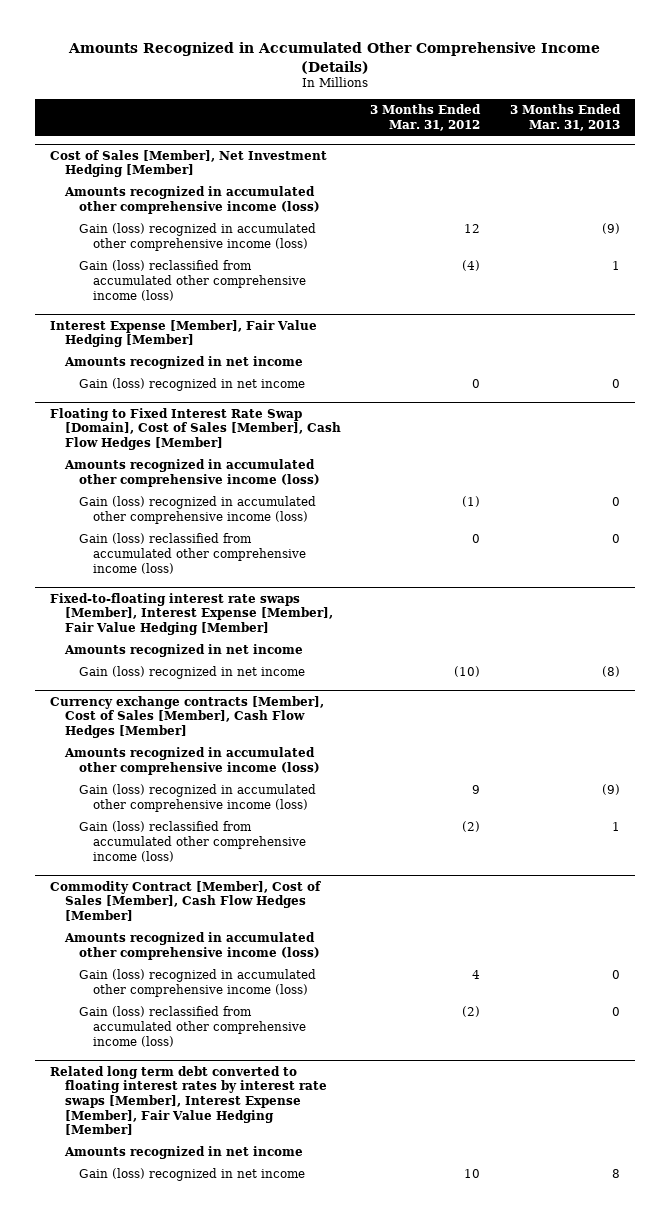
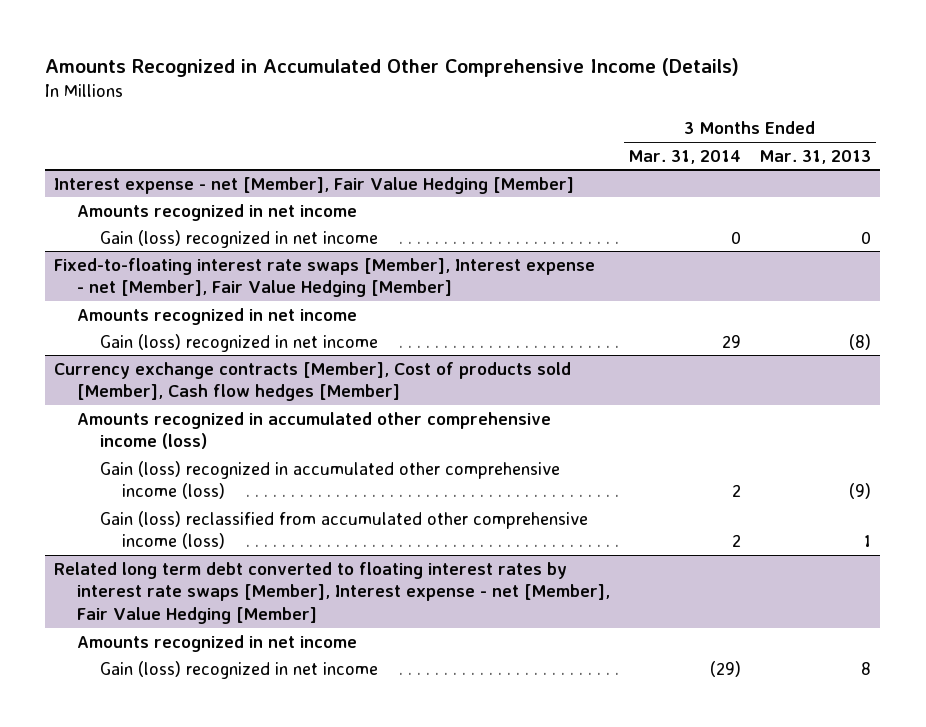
- | 3 Months Ended Mar. 31, 2012 | 3 Months Ended Mar. 31, 2013
+ | 3 Months Ended Mar. 31, 2014 | 3 Months Ended Mar. 31, 2013
- Cost of Sales [Member], Net Investment Hedging [Member]
- Amounts recognized in accumulated other comprehensive income (loss)
- Gain (loss) recognized in accumulated other comprehensive income (loss) | 12 | (9)
- Gain (loss) reclassified from accumulated other comprehensive income (loss) | (4) | 1
- Interest Expense [Member], Fair Value Hedging [Member]
+ Interest expense - net [Member], Fair Value Hedging [Member]
- Floating to Fixed Interest Rate Swap [Domain], Cost of Sales [Member], Cash Flow Hedges [Member]
- Amounts recognized in accumulated other comprehensive income (loss)
- Gain (loss) recognized in accumulated other comprehensive income (loss) | (1) | 0
- Gain (loss) reclassified from accumulated other comprehensive income (loss) | 0 | 0
- Fixed-to-floating interest rate swaps [Member], Interest Expense [Member], Fair Value Hedging [Member]
+ Fixed-to-floating interest rate swaps [Member], Interest expense - net [Member], Fair Value Hedging [Member]
- Currency exchange contracts [Member], Cost of Sales [Member], Cash Flow Hedges [Member]
+ Currency exchange contracts [Member], Cost of products sold [Member], Cash flow hedges [Member]
- Commodity Contract [Member], Cost of Sales [Member], Cash Flow Hedges [Member]
- Amounts recognized in accumulated other comprehensive income (loss)
- Gain (loss) recognized in accumulated other comprehensive income (loss) | 4 | 0
- Gain (loss) reclassified from accumulated other comprehensive income (loss) | (2) | 0
- Related long term debt converted to floating interest rates by interest rate swaps [Member], Interest Expense [Member], Fair Value Hedging [Member]
+ Related long term debt converted to floating interest rates by interest rate swaps [Member], Interest expense - net [Member], Fair Value Hedging [Member]

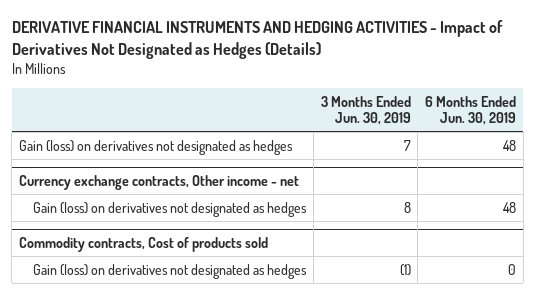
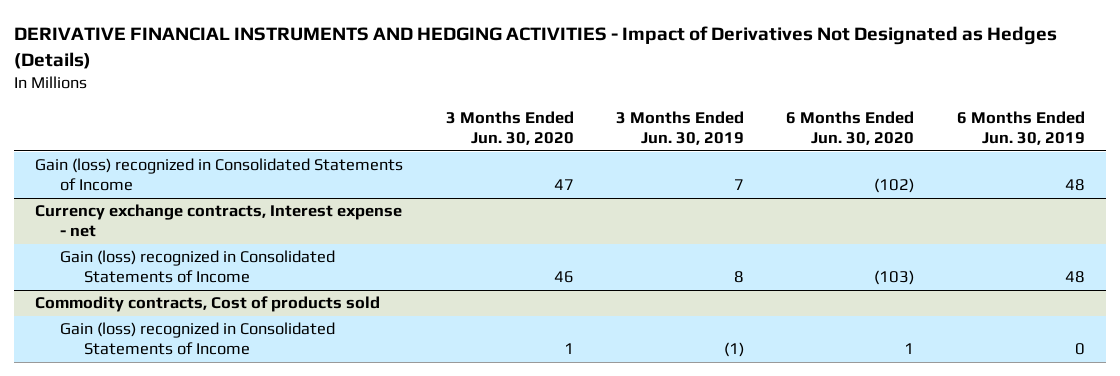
- | 3 Months Ended Jun. 30, 2019 | 6 Months Ended Jun. 30, 2019
+ | 3 Months Ended Jun. 30, 2020 | 3 Months Ended Jun. 30, 2019 | 6 Months Ended Jun. 30, 2020 | 6 Months Ended Jun. 30, 2019
- Gain (loss) on derivatives not designated as hedges | 7 | 48
- Currency exchange contracts, Other income - net
- Gain (loss) on derivatives not designated as hedges | 8 | 48
+ Gain (loss) recognized in Consolidated Statements of Income | 47 | 7 | (102) | 48
+ Currency exchange contracts, Interest expense - net
+ Gain (loss) recognized in Consolidated Statements of Income | 46 | 8 | (103) | 48
@ Commodity contracts, Cost of products sold
- Gain (loss) on derivatives not designated as hedges | (1) | 0
+ Gain (loss) recognized in Consolidated Statements of Income | 1 | (1) | 1 | 0

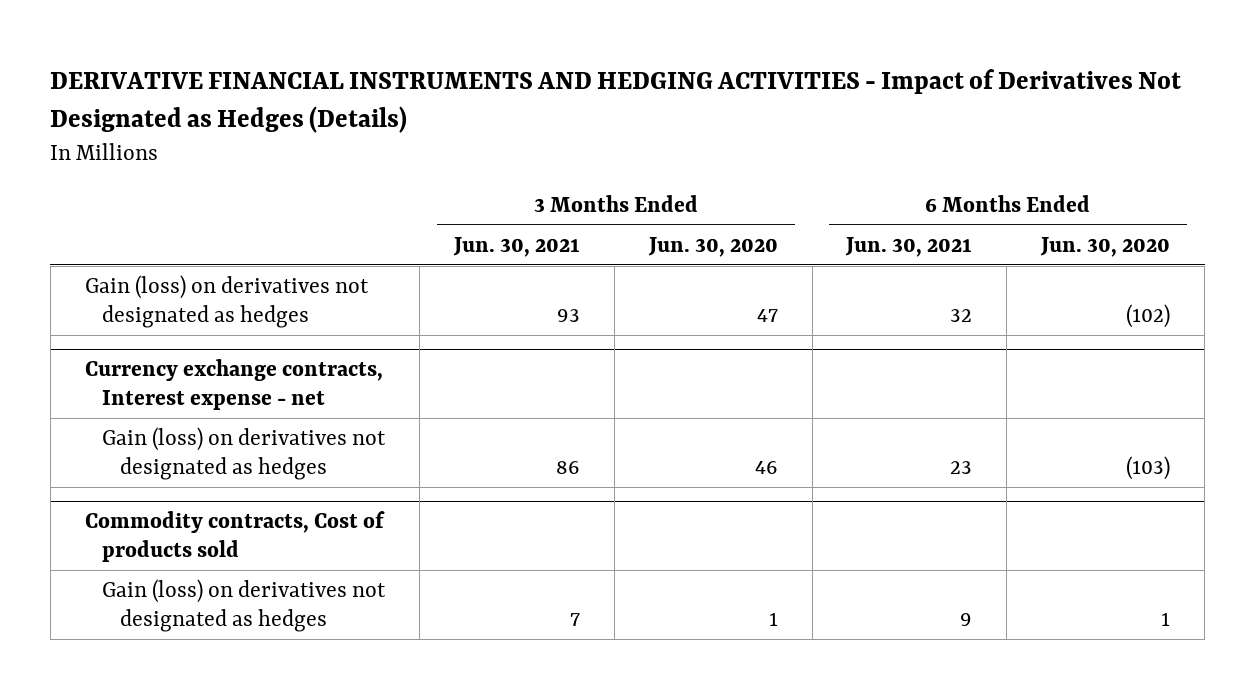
- | 3 Months Ended Jun. 30, 2020 | 3 Months Ended Jun. 30, 2019 | 6 Months Ended Jun. 30, 2020 | 6 Months Ended Jun. 30, 2019
+ | 3 Months Ended Jun. 30, 2021 | 3 Months Ended Jun. 30, 2020 | 6 Months Ended Jun. 30, 2021 | 6 Months Ended Jun. 30, 2020
- Gain (loss) recognized in Consolidated Statements of Income | 47 | 7 | (102) | 48
+ Gain (loss) on derivatives not designated as hedges | 93 | 47 | 32 | (102)
@ Currency exchange contracts, Interest expense - net
- Gain (loss) recognized in Consolidated Statements of Income | 46 | 8 | (103) | 48
+ Gain (loss) on derivatives not designated as hedges | 86 | 46 | 23 | (103)
@ Commodity contracts, Cost of products sold
- Gain (loss) recognized in Consolidated Statements of Income | 1 | (1) | 1 | 0
+ Gain (loss) on derivatives not designated as hedges | 7 | 1 | 9 | 1

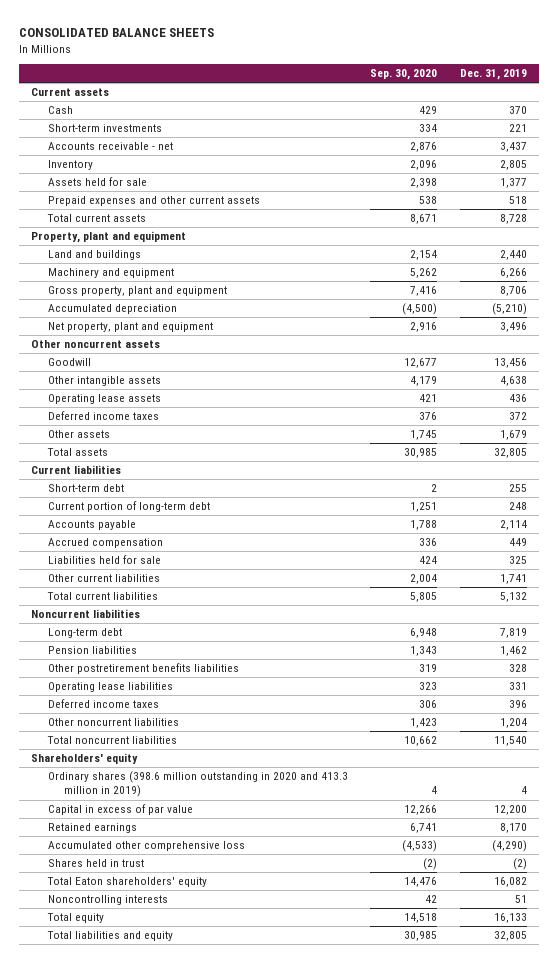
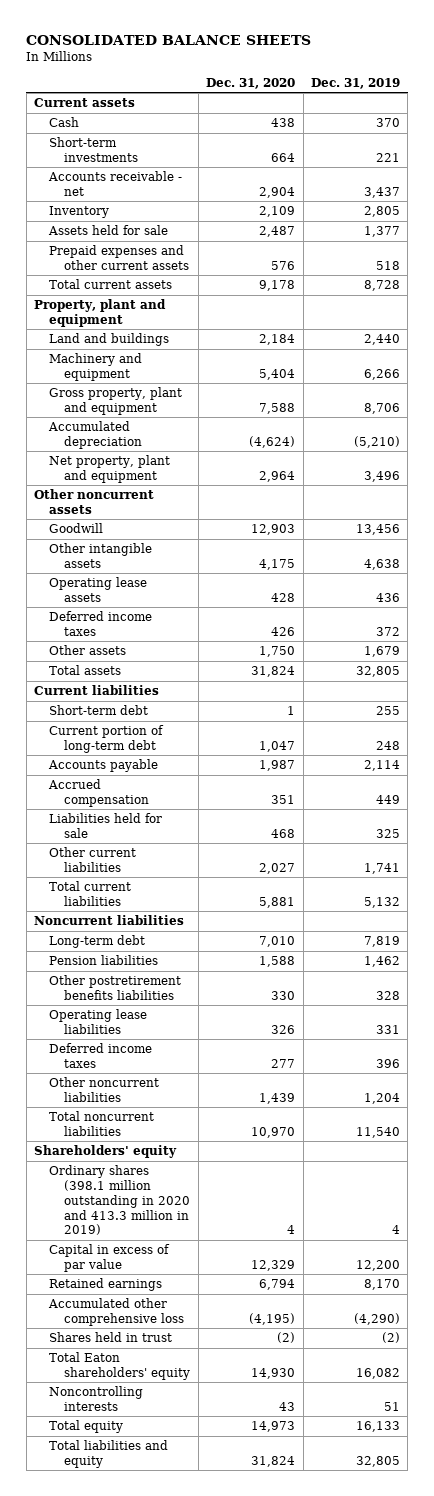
- | Sep. 30, 2020 | Dec. 31, 2019
+ | Dec. 31, 2020 | Dec. 31, 2019
- Ordinary shares (398.6 million outstanding in 2020 and 413.3 million in 2019) | 4 | 4
+ Ordinary shares (398.1 million outstanding in 2020 and 413.3 million in 2019) | 4 | 4

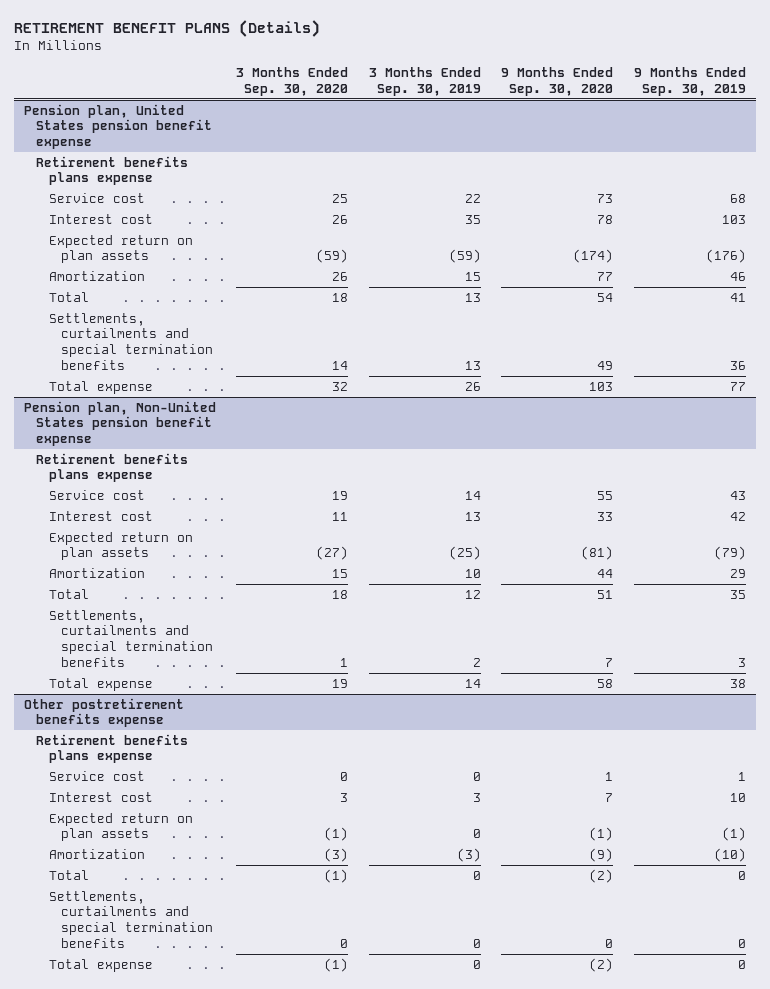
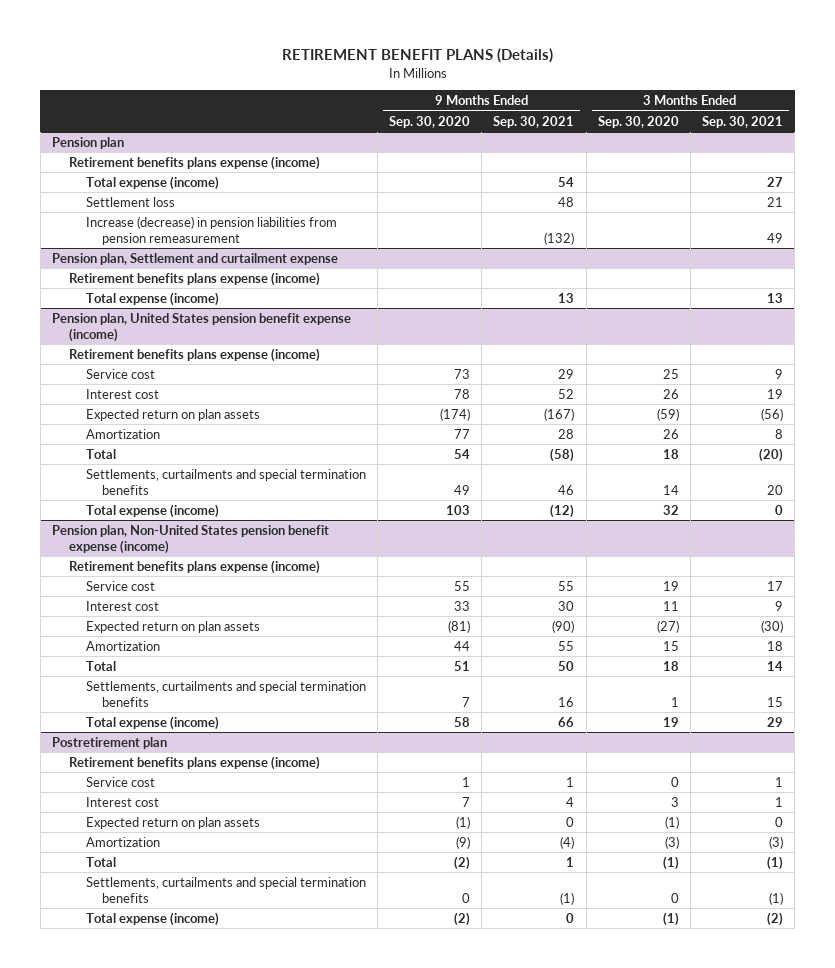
- | 3 Months Ended Sep. 30, 2020 | 3 Months Ended Sep. 30, 2019 | 9 Months Ended Sep. 30, 2020 | 9 Months Ended Sep. 30, 2019
+ | 9 Months Ended Sep. 30, 2020 | 9 Months Ended Sep. 30, 2021 | 3 Months Ended Sep. 30, 2020 | 3 Months Ended Sep. 30, 2021
- Pension plan, United States pension benefit expense
- Retirement benefits plans expense
+ Pension plan
+ Retirement benefits plans expense (income)
+ Total expense (income) | | 54 | | 27
+ Settlement loss | | 48 | | 21
+ Increase (decrease) in pension liabilities from pension remeasurement | | (132) | | 49
+ Pension plan, Settlement and curtailment expense
+ Retirement benefits plans expense (income)
+ Total expense (income) | | 13 | | 13
+ Pension plan, United States pension benefit expense (income)
+ Retirement benefits plans expense (income)
- Total expense | 32 | 26 | 103 | 77
- Pension plan, Non-United States pension benefit expense
- Retirement benefits plans expense
+ Total expense (income) | 103 | (12) | 32 | 0
+ Pension plan, Non-United States pension benefit expense (income)
+ Retirement benefits plans expense (income)
- Total expense | 19 | 14 | 58 | 38
- Other postretirement benefits expense
- Retirement benefits plans expense
+ Total expense (income) | 58 | 66 | 19 | 29
+ Postretirement plan
+ Retirement benefits plans expense (income)
- Total expense | (1) | 0 | (2) | 0
+ Total expense (income) | (2) | 0 | (1) | (2)

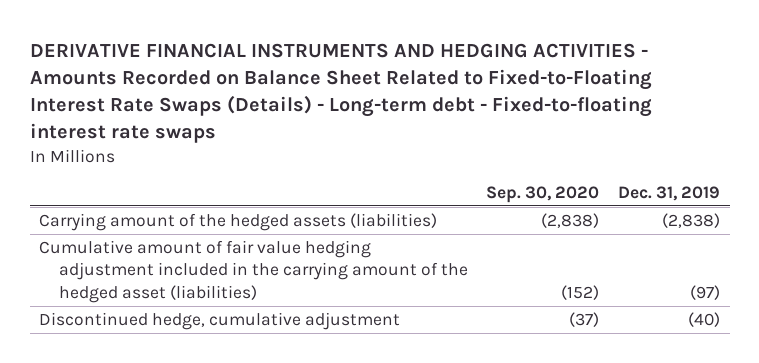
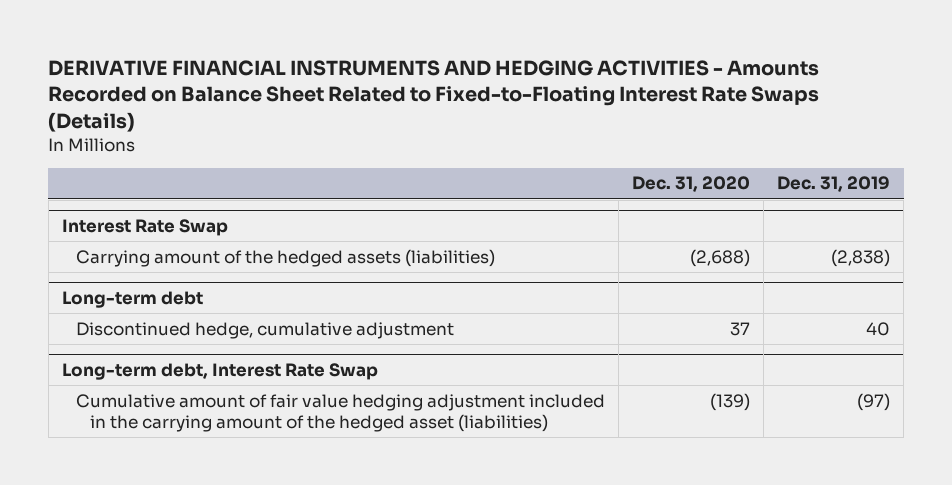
- DERIVATIVE FINANCIAL INSTRUMENTS AND HEDGING ACTIVITIES - Amounts Recorded on Balance Sheet Related to Fixed-to-Floating Interest Rate Swaps (Details) - Long-term debt - Fixed-to-floating interest rate swaps
+ DERIVATIVE FINANCIAL INSTRUMENTS AND HEDGING ACTIVITIES - Amounts Recorded on Balance Sheet Related to Fixed-to-Floating Interest Rate Swaps (Details)
- | Sep. 30, 2020 | Dec. 31, 2019
+ | Dec. 31, 2020 | Dec. 31, 2019
+ Interest Rate Swap
+ Long-term debt
+ Discontinued hedge, cumulative adjustment | 37 | 40
+ Long-term debt, Interest Rate Swap
- Discontinued hedge, cumulative adjustment | (37) | (40)

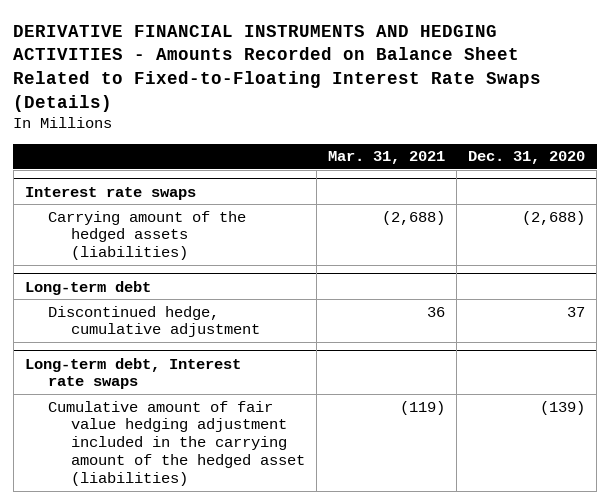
- | Dec. 31, 2020 | Dec. 31, 2019
+ | Mar. 31, 2021 | Dec. 31, 2020
- Interest Rate Swap
+ Interest rate swaps
- Long-term debt, Interest Rate Swap
+ Long-term debt, Interest rate swaps

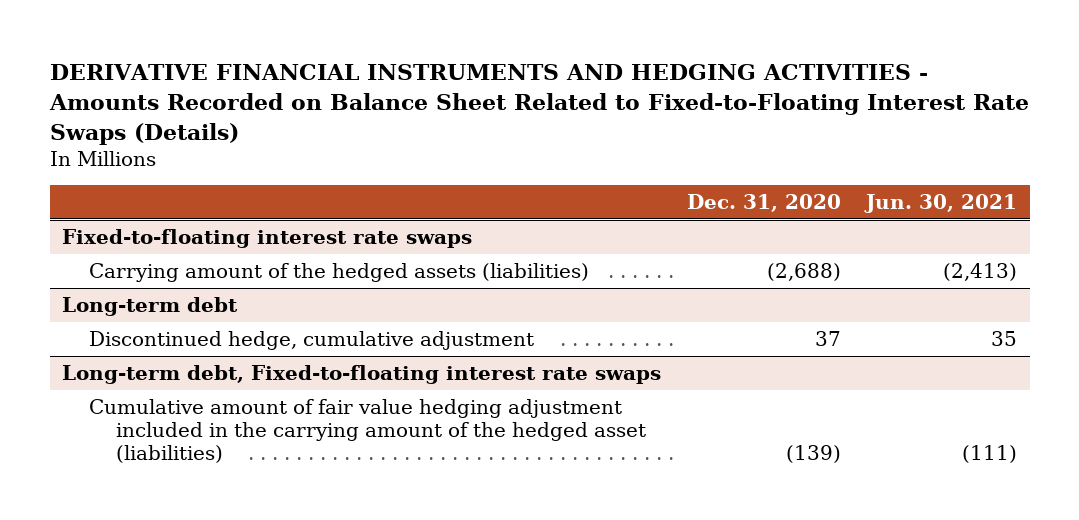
- | Mar. 31, 2021 | Dec. 31, 2020
+ | Dec. 31, 2020 | Jun. 30, 2021
- Interest rate swaps
+ Fixed-to-floating interest rate swaps
- Long-term debt, Interest rate swaps
+ Long-term debt, Fixed-to-floating interest rate swaps

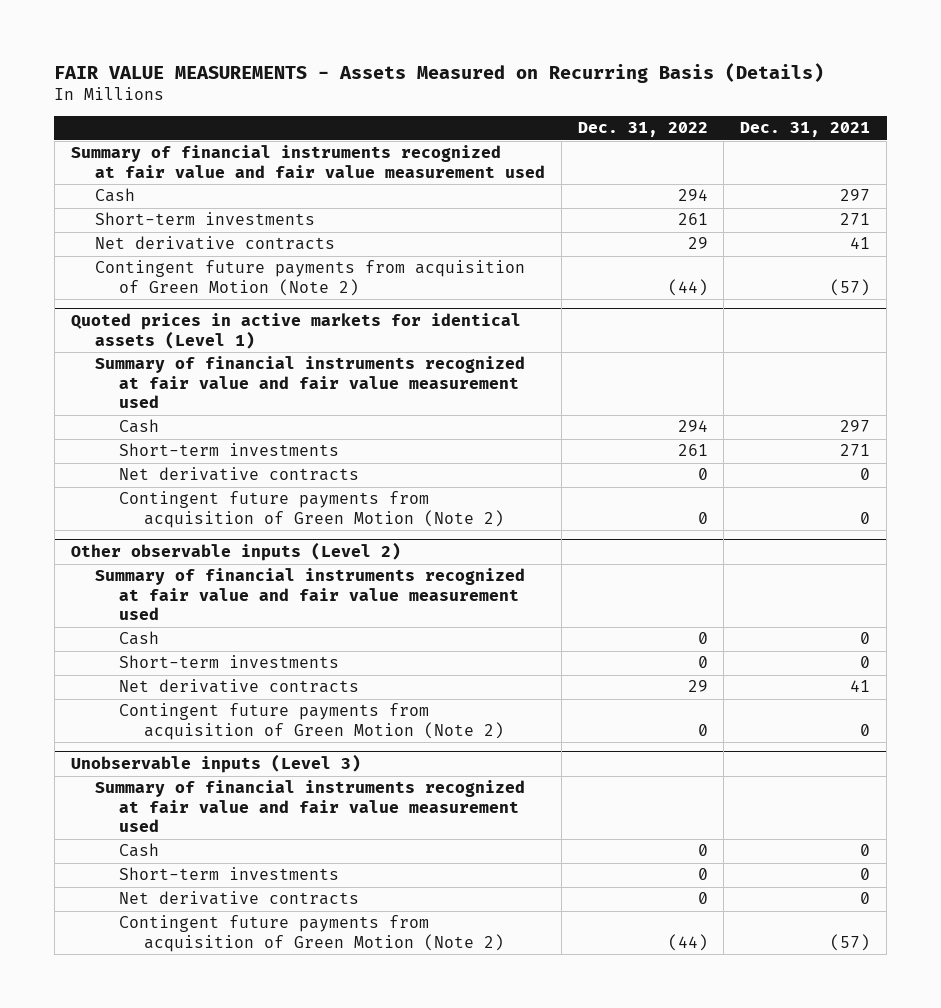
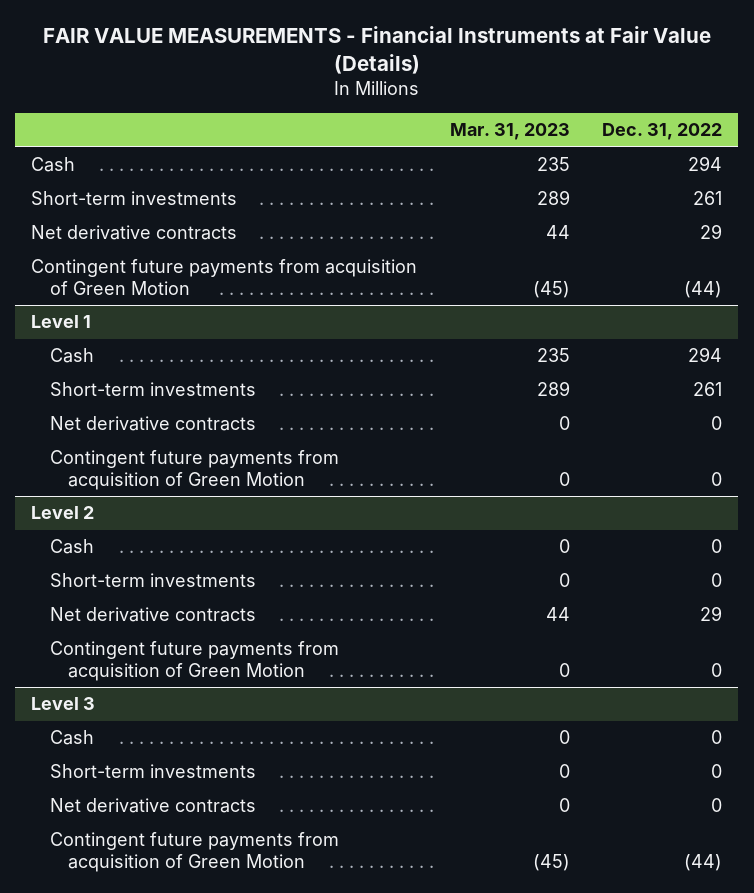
- FAIR VALUE MEASUREMENTS - Assets Measured on Recurring Basis (Details)
+ FAIR VALUE MEASUREMENTS - Financial Instruments at Fair Value (Details)
- | Dec. 31, 2022 | Dec. 31, 2021
+ | Mar. 31, 2023 | Dec. 31, 2022
- Summary of financial instruments recognized at fair value and fair value measurement used
- Contingent future payments from acquisition of Green Motion (Note 2) | (44) | (57)
- Quoted prices in active markets for identical assets (Level 1)
- Summary of financial instruments recognized at fair value and fair value measurement used
+ Contingent future payments from acquisition of Green Motion | (45) | (44)
+ Level 1
- Contingent future payments from acquisition of Green Motion (Note 2) | 0 | 0
- Other observable inputs (Level 2)
- Summary of financial instruments recognized at fair value and fair value measurement used
+ Contingent future payments from acquisition of Green Motion | 0 | 0
+ Level 2
- Contingent future payments from acquisition of Green Motion (Note 2) | 0 | 0
- Unobservable inputs (Level 3)
- Summary of financial instruments recognized at fair value and fair value measurement used
+ Contingent future payments from acquisition of Green Motion | 0 | 0
+ Level 3
- Contingent future payments from acquisition of Green Motion (Note 2) | (44) | (57)
+ Contingent future payments from acquisition of Green Motion | (45) | (44)

